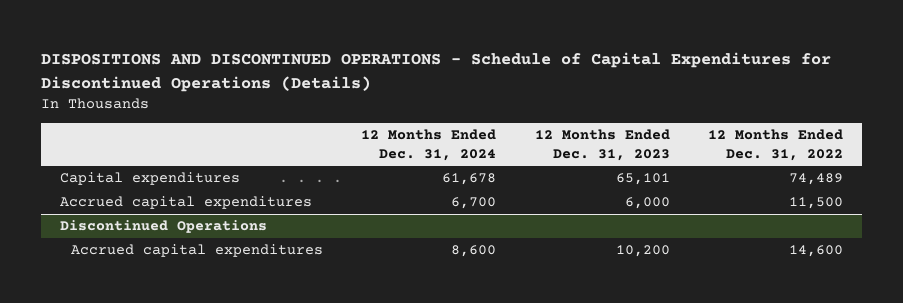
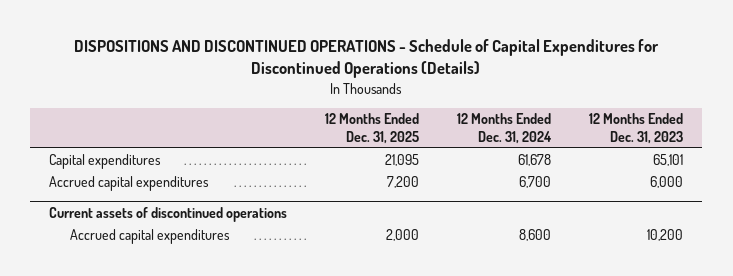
- | 12 Months Ended Dec. 31, 2024 | 12 Months Ended Dec. 31, 2023 | 12 Months Ended Dec. 31, 2022
+ | 12 Months Ended Dec. 31, 2025 | 12 Months Ended Dec. 31, 2024 | 12 Months Ended Dec. 31, 2023
- Discontinued Operations
+ Current assets of discontinued operations

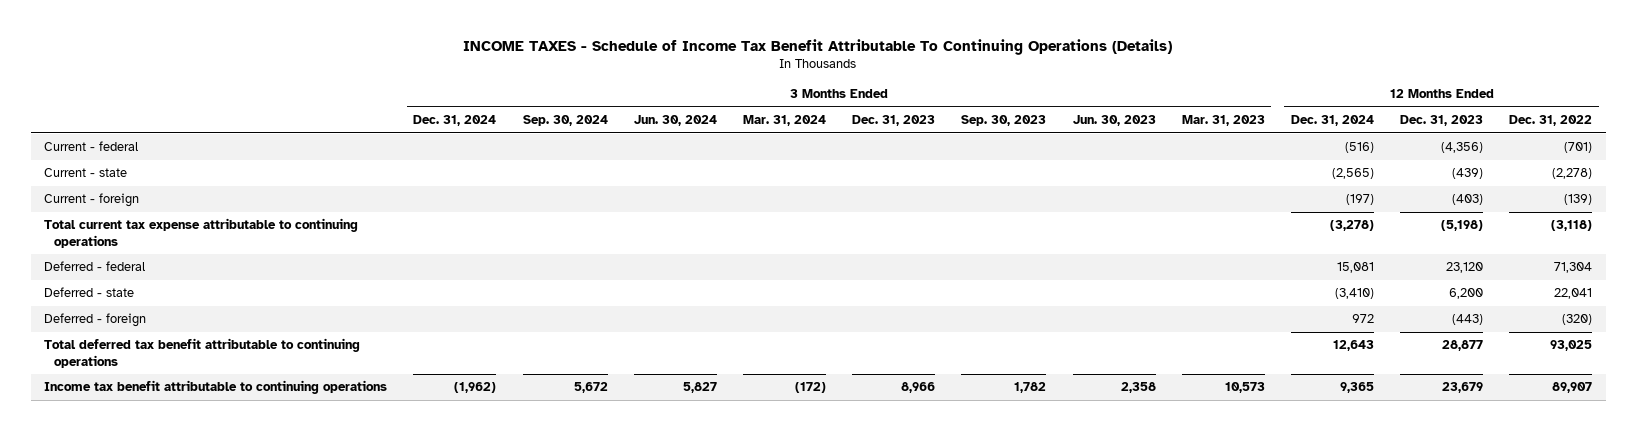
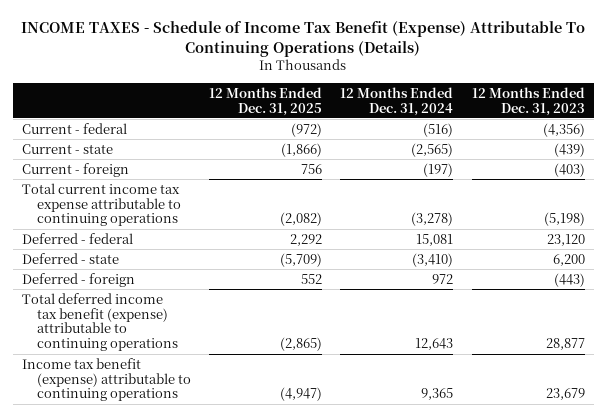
- INCOME TAXES - Schedule of Income Tax Benefit Attributable To Continuing Operations (Details)
+ INCOME TAXES - Schedule of Income Tax Benefit (Expense) Attributable To Continuing Operations (Details)
- | 3 Months Ended Dec. 31, 2024 | 3 Months Ended Sep. 30, 2024 | 3 Months Ended Jun. 30, 2024 | 3 Months Ended Mar. 31, 2024 | 3 Months Ended Dec. 31, 2023 | 3 Months Ended Sep. 30, 2023 | 3 Months Ended Jun. 30, 2023 | 3 Months Ended Mar. 31, 2023 | 12 Months Ended Dec. 31, 2024 | 12 Months Ended Dec. 31, 2023 | 12 Months Ended Dec. 31, 2022
+ | 12 Months Ended Dec. 31, 2025 | 12 Months Ended Dec. 31, 2024 | 12 Months Ended Dec. 31, 2023
- Total current tax expense attributable to continuing operations | | | | | | | | | (3,278) | (5,198) | (3,118)
+ Total current income tax expense attributable to continuing operations | (2,082) | (3,278) | (5,198)
- Total deferred tax benefit attributable to continuing operations | | | | | | | | | 12,643 | 28,877 | 93,025
- Income tax benefit attributable to continuing operations | (1,962) | 5,672 | 5,827 | (172) | 8,966 | 1,782 | 2,358 | 10,573 | 9,365 | 23,679 | 89,907
+ Total deferred income tax benefit (expense) attributable to continuing operations | (2,865) | 12,643 | 28,877
+ Income tax benefit (expense) attributable to continuing operations | (4,947) | 9,365 | 23,679

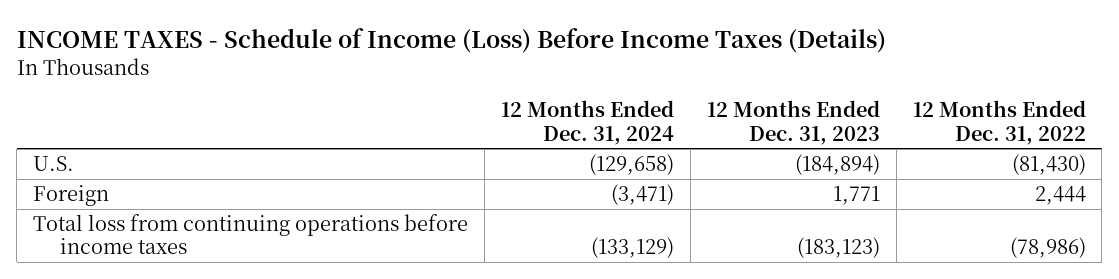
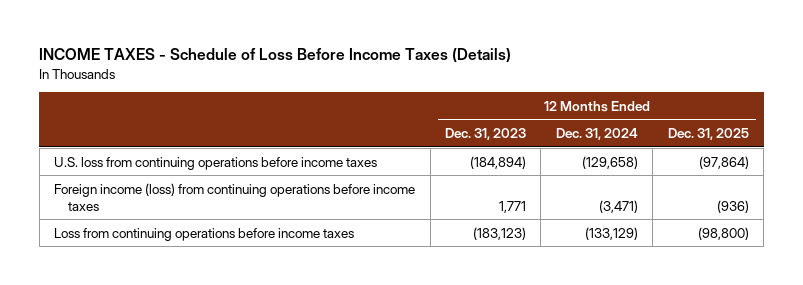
- INCOME TAXES - Schedule of Income (Loss) Before Income Taxes (Details)
+ INCOME TAXES - Schedule of Loss Before Income Taxes (Details)
- | 12 Months Ended Dec. 31, 2024 | 12 Months Ended Dec. 31, 2023 | 12 Months Ended Dec. 31, 2022
+ | 12 Months Ended Dec. 31, 2023 | 12 Months Ended Dec. 31, 2024 | 12 Months Ended Dec. 31, 2025
- U.S. | (129,658) | (184,894) | (81,430)
- Foreign | (3,471) | 1,771 | 2,444
- Total loss from continuing operations before income taxes | (133,129) | (183,123) | (78,986)
+ U.S. loss from continuing operations before income taxes | (184,894) | (129,658) | (97,864)
+ Foreign income (loss) from continuing operations before income taxes | 1,771 | (3,471) | (936)
+ Loss from continuing operations before income taxes | (183,123) | (133,129) | (98,800)

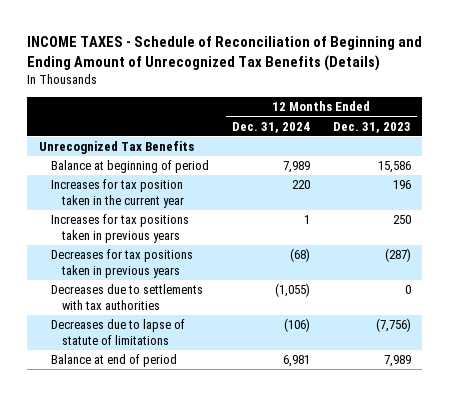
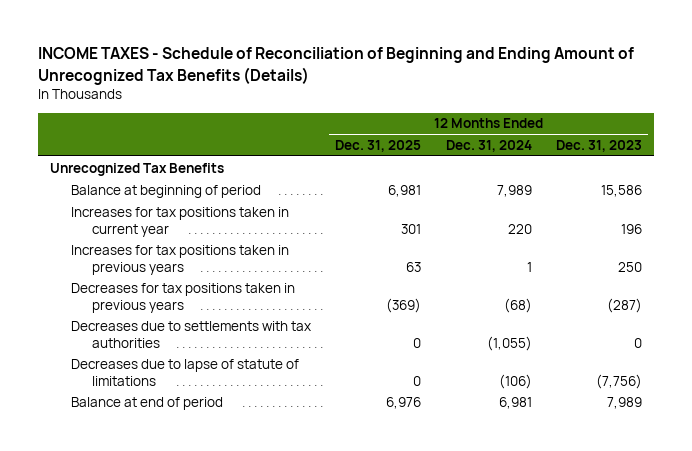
- | 12 Months Ended Dec. 31, 2024 | 12 Months Ended Dec. 31, 2023
+ | 12 Months Ended Dec. 31, 2025 | 12 Months Ended Dec. 31, 2024 | 12 Months Ended Dec. 31, 2023
- Increases for tax position taken in the current year | 220 | 196
+ Increases for tax positions taken in current year | 301 | 220 | 196

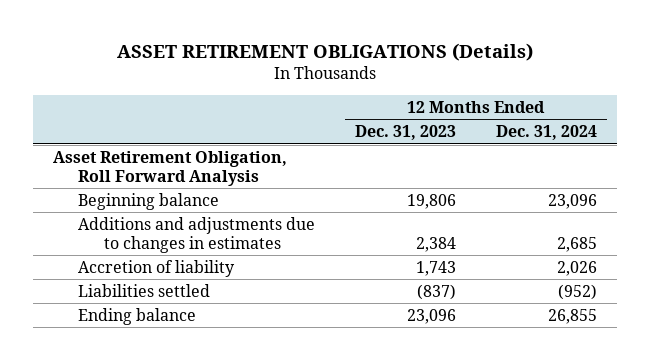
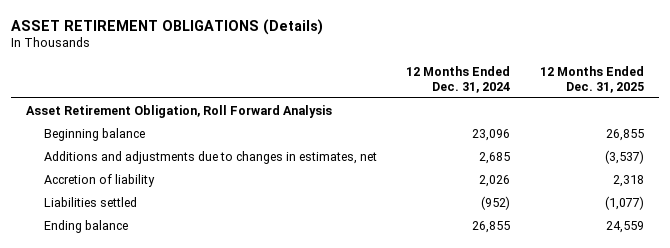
- | 12 Months Ended Dec. 31, 2023 | 12 Months Ended Dec. 31, 2024
+ | 12 Months Ended Dec. 31, 2024 | 12 Months Ended Dec. 31, 2025
- Additions and adjustments due to changes in estimates | 2,384 | 2,685
+ Additions and adjustments due to changes in estimates, net | 2,685 | (3,537)

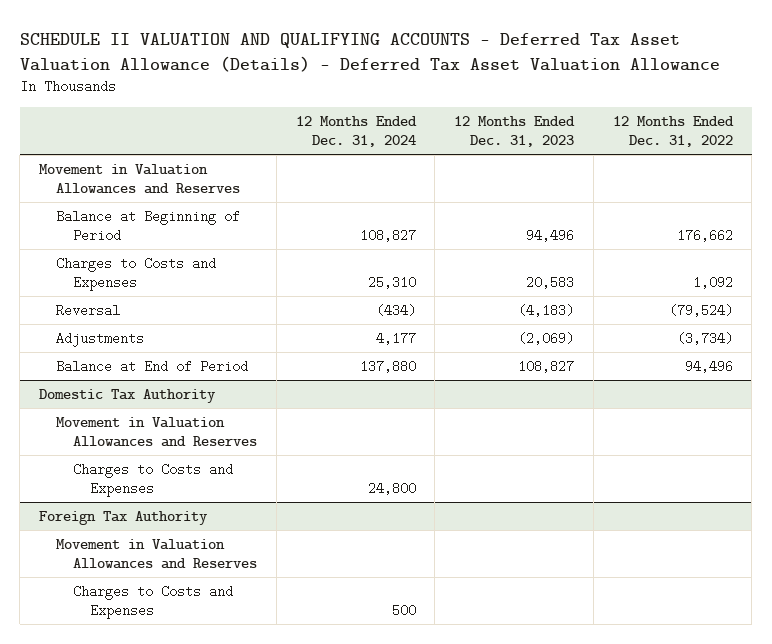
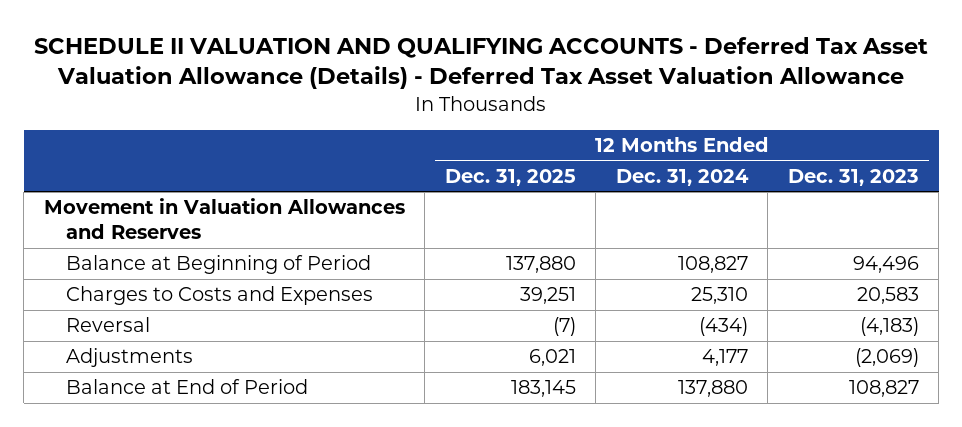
- | 12 Months Ended Dec. 31, 2024 | 12 Months Ended Dec. 31, 2023 | 12 Months Ended Dec. 31, 2022
+ | 12 Months Ended Dec. 31, 2025 | 12 Months Ended Dec. 31, 2024 | 12 Months Ended Dec. 31, 2023
- Domestic Tax Authority
- Movement in Valuation Allowances and Reserves
- Charges to Costs and Expenses | 24,800 | |
- Foreign Tax Authority
- Movement in Valuation Allowances and Reserves
- Charges to Costs and Expenses | 500 | |

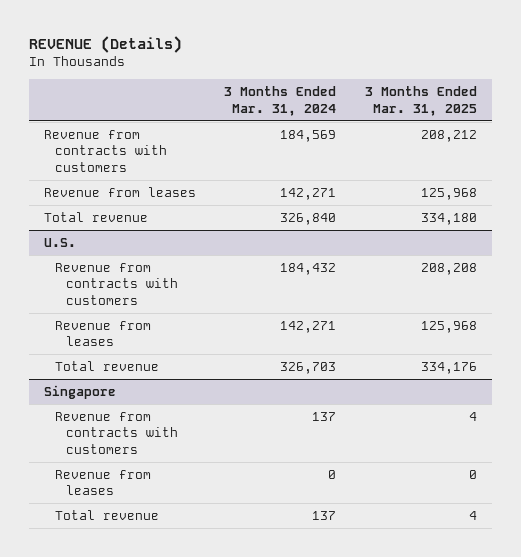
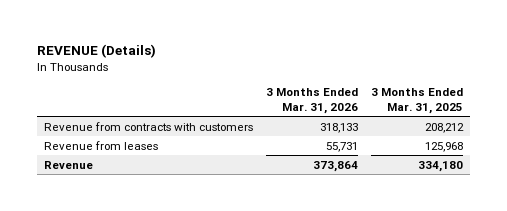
- | 3 Months Ended Mar. 31, 2024 | 3 Months Ended Mar. 31, 2025
+ | 3 Months Ended Mar. 31, 2026 | 3 Months Ended Mar. 31, 2025
- Total revenue | 326,840 | 334,180
- U.S.
- Revenue from contracts with customers | 184,432 | 208,208
- Revenue from leases | 142,271 | 125,968
- Total revenue | 326,703 | 334,176
- Singapore
- Revenue from contracts with customers | 137 | 4
- Revenue from leases | 0 | 0
- Total revenue | 137 | 4
+ Revenue | 373,864 | 334,180

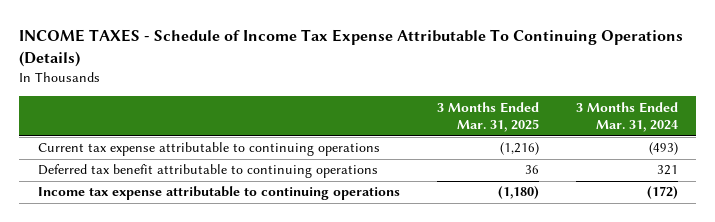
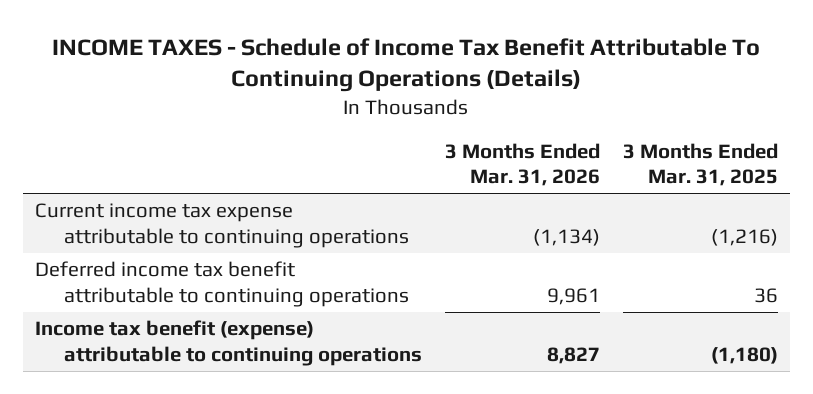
- INCOME TAXES - Schedule of Income Tax Expense Attributable To Continuing Operations (Details)
+ INCOME TAXES - Schedule of Income Tax Benefit Attributable To Continuing Operations (Details)
- | 3 Months Ended Mar. 31, 2025 | 3 Months Ended Mar. 31, 2024
+ | 3 Months Ended Mar. 31, 2026 | 3 Months Ended Mar. 31, 2025
- Current tax expense attributable to continuing operations | (1,216) | (493)
- Deferred tax benefit attributable to continuing operations | 36 | 321
- Income tax expense attributable to continuing operations | (1,180) | (172)
+ Current income tax expense attributable to continuing operations | (1,134) | (1,216)
+ Deferred income tax benefit attributable to continuing operations | 9,961 | 36
+ Income tax benefit (expense) attributable to continuing operations | 8,827 | (1,180)

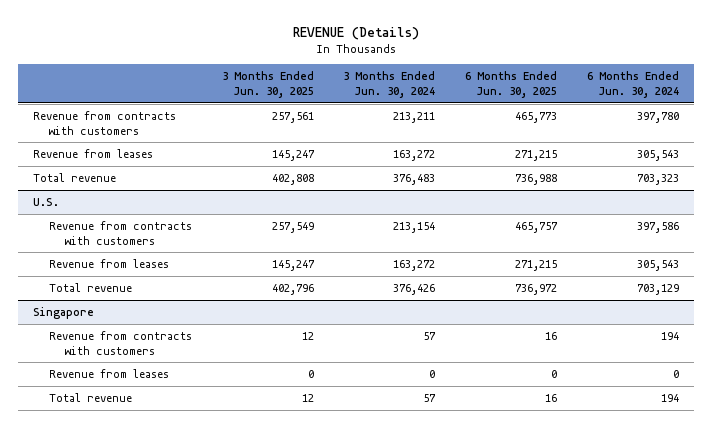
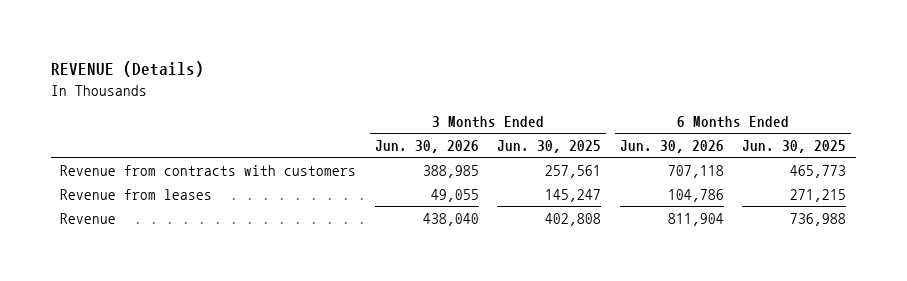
- | 3 Months Ended Jun. 30, 2025 | 3 Months Ended Jun. 30, 2024 | 6 Months Ended Jun. 30, 2025 | 6 Months Ended Jun. 30, 2024
+ | 3 Months Ended Jun. 30, 2026 | 3 Months Ended Jun. 30, 2025 | 6 Months Ended Jun. 30, 2026 | 6 Months Ended Jun. 30, 2025
- Total revenue | 402,808 | 376,483 | 736,988 | 703,323
- U.S.
- Revenue from contracts with customers | 257,549 | 213,154 | 465,757 | 397,586
- Revenue from leases | 145,247 | 163,272 | 271,215 | 305,543
- Total revenue | 402,796 | 376,426 | 736,972 | 703,129
- Singapore
- Revenue from contracts with customers | 12 | 57 | 16 | 194
- Revenue from leases | 0 | 0 | 0 | 0
- Total revenue | 12 | 57 | 16 | 194
+ Revenue | 438,040 | 402,808 | 811,904 | 736,988

